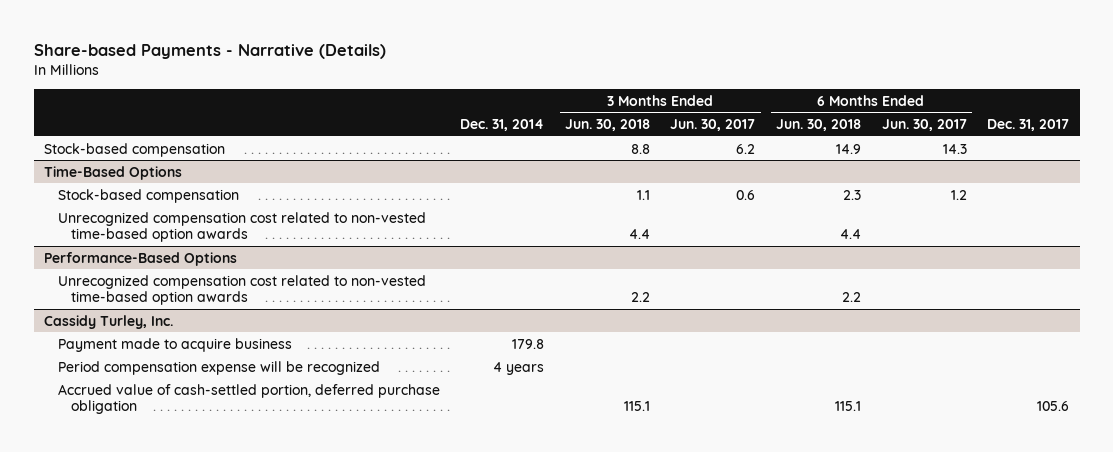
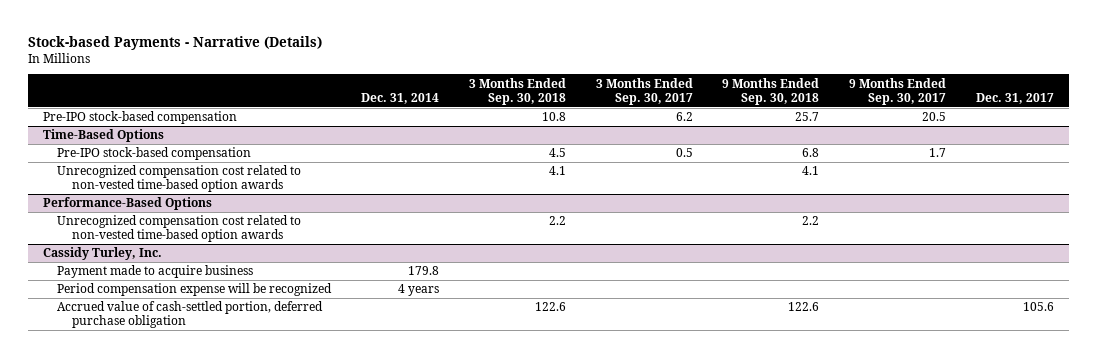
- Share-based Payments - Narrative (Details)
+ Stock-based Payments - Narrative (Details)
- | Dec. 31, 2014 | 3 Months Ended Jun. 30, 2018 | 3 Months Ended Jun. 30, 2017 | 6 Months Ended Jun. 30, 2018 | 6 Months Ended Jun. 30, 2017 | Dec. 31, 2017
+ | Dec. 31, 2014 | 3 Months Ended Sep. 30, 2018 | 3 Months Ended Sep. 30, 2017 | 9 Months Ended Sep. 30, 2018 | 9 Months Ended Sep. 30, 2017 | Dec. 31, 2017
- Stock-based compensation | | 8.8 | 6.2 | 14.9 | 14.3 |
+ Pre-IPO stock-based compensation | | 10.8 | 6.2 | 25.7 | 20.5 |
@ Time-Based Options
- Stock-based compensation | | 1.1 | 0.6 | 2.3 | 1.2 |
+ Pre-IPO stock-based compensation | | 4.5 | 0.5 | 6.8 | 1.7 |

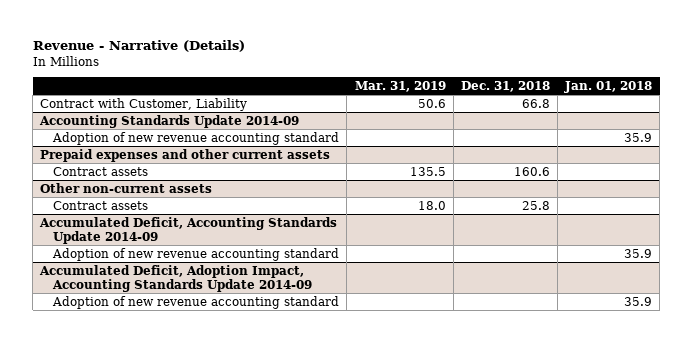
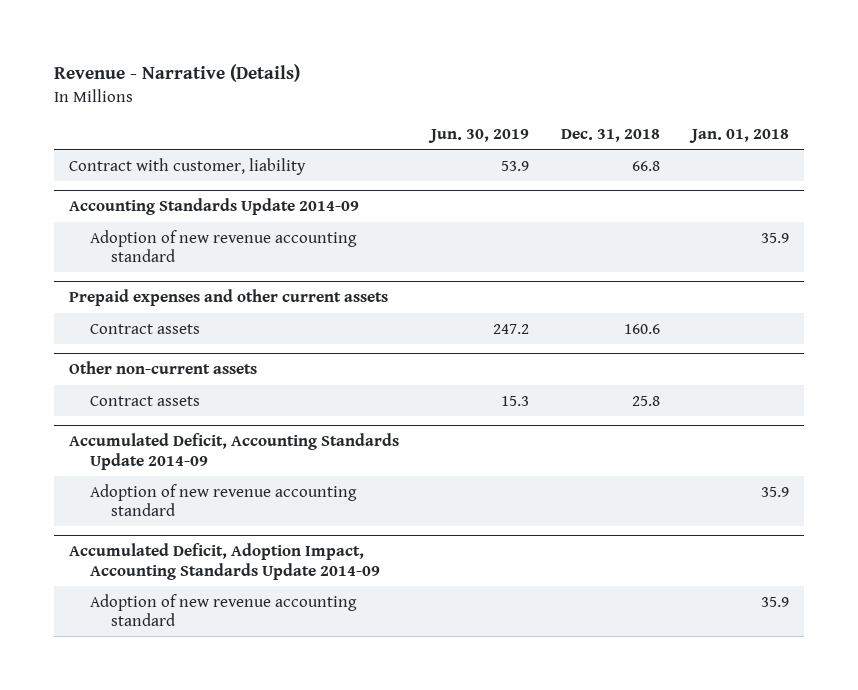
- | Mar. 31, 2019 | Dec. 31, 2018 | Jan. 01, 2018
+ | Jun. 30, 2019 | Dec. 31, 2018 | Jan. 01, 2018
- Contract with Customer, Liability | 50.6 | 66.8 |
+ Contract with customer, liability | 53.9 | 66.8 |

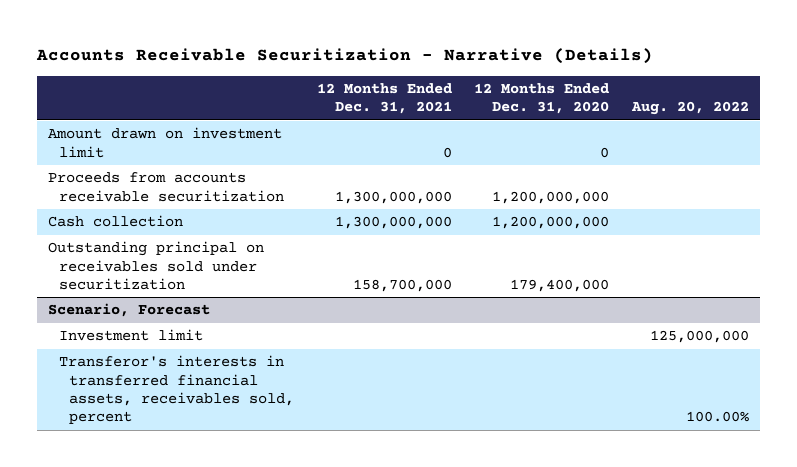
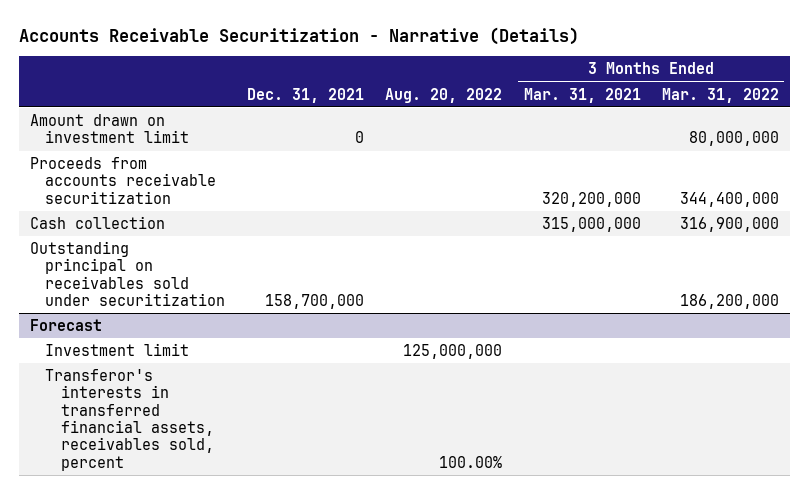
- | 12 Months Ended Dec. 31, 2021 | 12 Months Ended Dec. 31, 2020 | Aug. 20, 2022
+ | Dec. 31, 2021 | Aug. 20, 2022 | 3 Months Ended Mar. 31, 2021 | 3 Months Ended Mar. 31, 2022
- Scenario, Forecast
+ Forecast

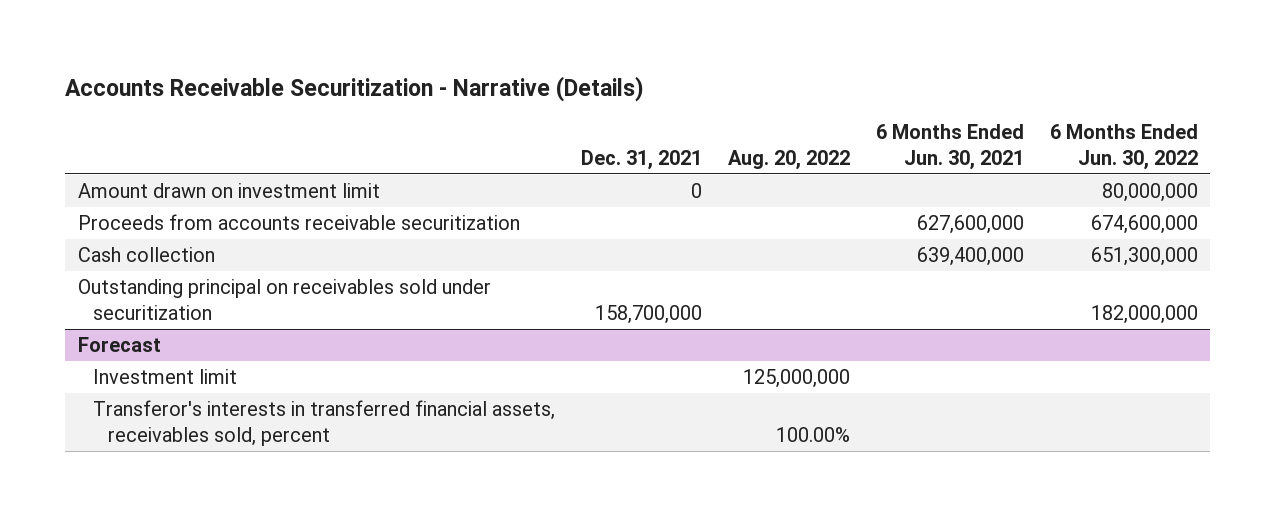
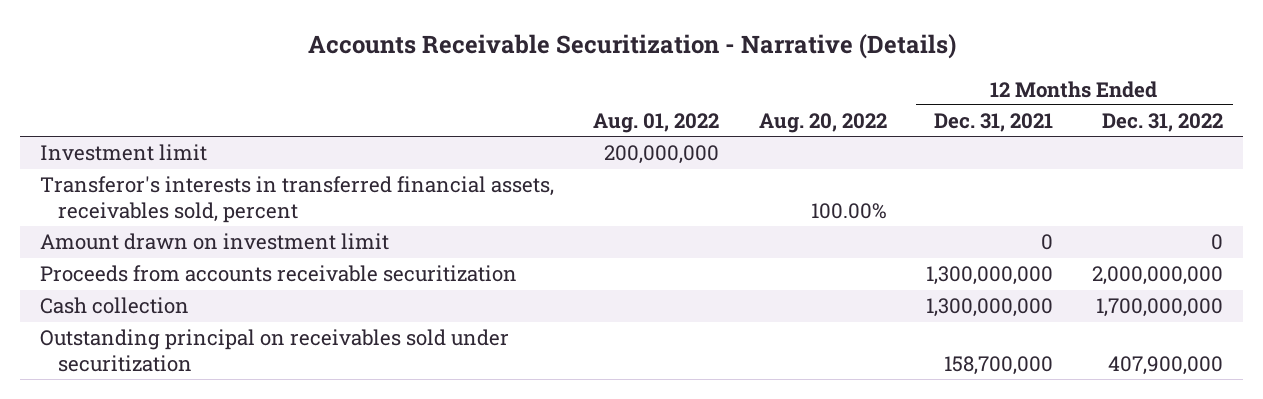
- | Dec. 31, 2021 | Aug. 20, 2022 | 6 Months Ended Jun. 30, 2021 | 6 Months Ended Jun. 30, 2022
+ | Aug. 01, 2022 | Aug. 20, 2022 | 12 Months Ended Dec. 31, 2021 | 12 Months Ended Dec. 31, 2022
+ Investment limit | 200,000,000 | | |
+ Transferor's interests in transferred financial assets, receivables sold, percent | | 100.00% | |
- Forecast
- Investment limit | | 125,000,000 | |
- Transferor's interests in transferred financial assets, receivables sold, percent | | 100.00% | |

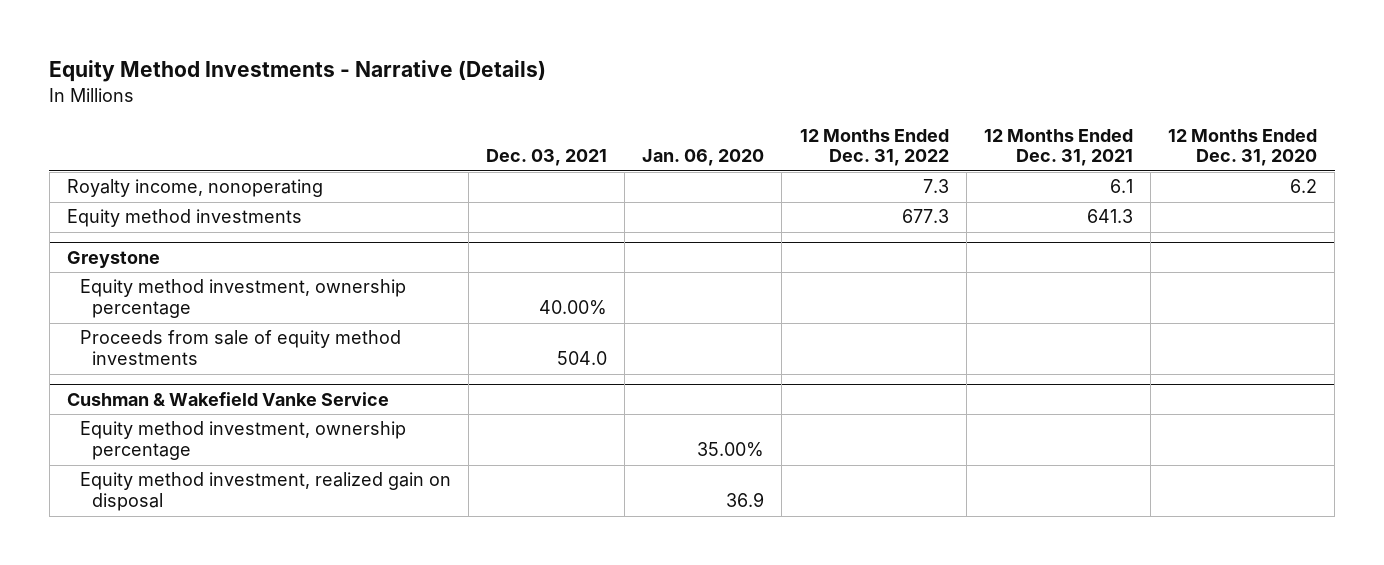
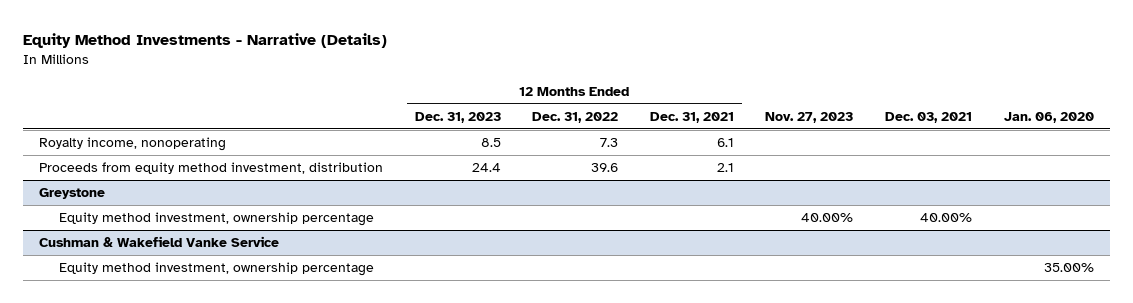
- | Dec. 03, 2021 | Jan. 06, 2020 | 12 Months Ended Dec. 31, 2022 | 12 Months Ended Dec. 31, 2021 | 12 Months Ended Dec. 31, 2020
+ | 12 Months Ended Dec. 31, 2023 | 12 Months Ended Dec. 31, 2022 | 12 Months Ended Dec. 31, 2021 | Nov. 27, 2023 | Dec. 03, 2021 | Jan. 06, 2020
- Equity method investments | | | 677.3 | 641.3 |
+ Proceeds from equity method investment, distribution | 24.4 | 39.6 | 2.1 | | |
@ Greystone
- Proceeds from sale of equity method investments | 504.0 | | | |
@ Cushman & Wakefield Vanke Service
- Equity method investment, realized gain on disposal | | 36.9 | | |

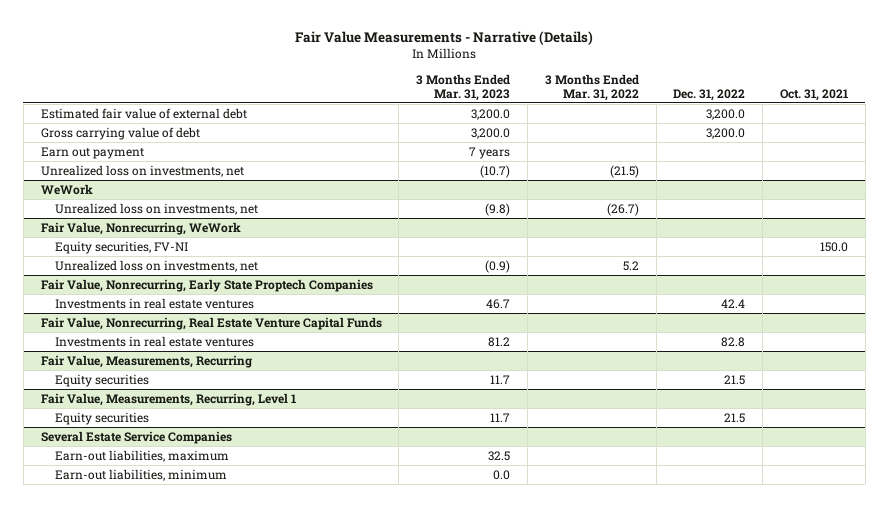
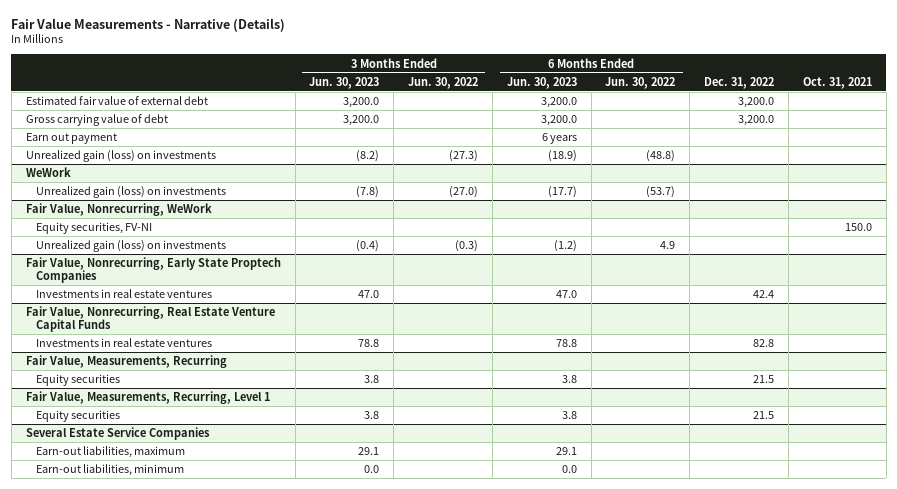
- | 3 Months Ended Mar. 31, 2023 | 3 Months Ended Mar. 31, 2022 | Dec. 31, 2022 | Oct. 31, 2021
+ | 3 Months Ended Jun. 30, 2023 | 3 Months Ended Jun. 30, 2022 | 6 Months Ended Jun. 30, 2023 | 6 Months Ended Jun. 30, 2022 | Dec. 31, 2022 | Oct. 31, 2021
- Unrealized loss on investments, net | (10.7) | (21.5) | |
+ Unrealized gain (loss) on investments | (8.2) | (27.3) | (18.9) | (48.8) | |
@ WeWork
- Unrealized loss on investments, net | (9.8) | (26.7) | |
+ Unrealized gain (loss) on investments | (7.8) | (27.0) | (17.7) | (53.7) | |
@ Fair Value, Nonrecurring, WeWork
- Unrealized loss on investments, net | (0.9) | 5.2 | |
+ Unrealized gain (loss) on investments | (0.4) | (0.3) | (1.2) | 4.9 | |

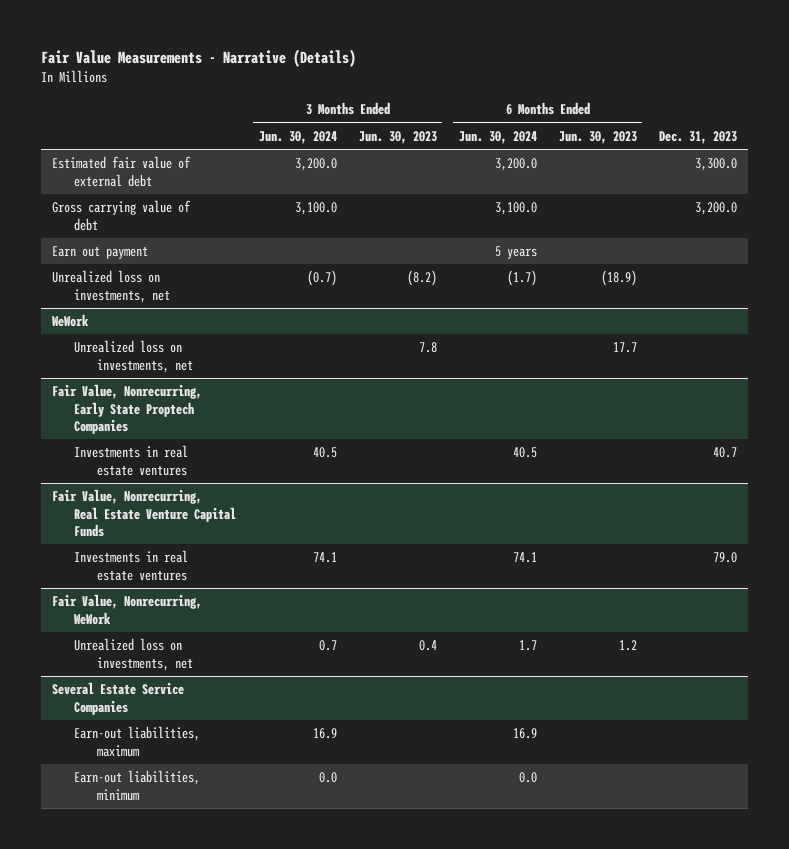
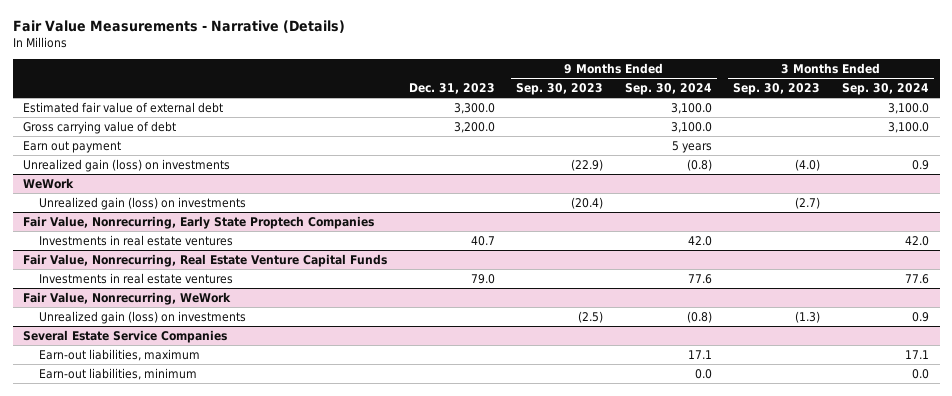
- | 3 Months Ended Jun. 30, 2024 | 3 Months Ended Jun. 30, 2023 | 6 Months Ended Jun. 30, 2024 | 6 Months Ended Jun. 30, 2023 | Dec. 31, 2023
+ | Dec. 31, 2023 | 9 Months Ended Sep. 30, 2023 | 9 Months Ended Sep. 30, 2024 | 3 Months Ended Sep. 30, 2023 | 3 Months Ended Sep. 30, 2024
- Unrealized loss on investments, net | (0.7) | (8.2) | (1.7) | (18.9) |
+ Unrealized gain (loss) on investments | | (22.9) | (0.8) | (4.0) | 0.9
@ WeWork
- Unrealized loss on investments, net | | 7.8 | | 17.7 |
+ Unrealized gain (loss) on investments | | (20.4) | | (2.7) |
@ Fair Value, Nonrecurring, WeWork
- Unrealized loss on investments, net | 0.7 | 0.4 | 1.7 | 1.2 |
+ Unrealized gain (loss) on investments | | (2.5) | (0.8) | (1.3) | 0.9

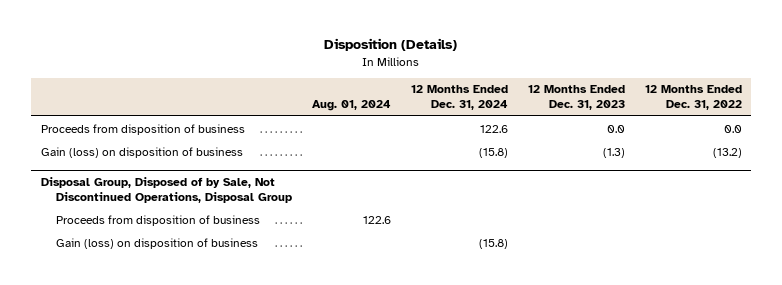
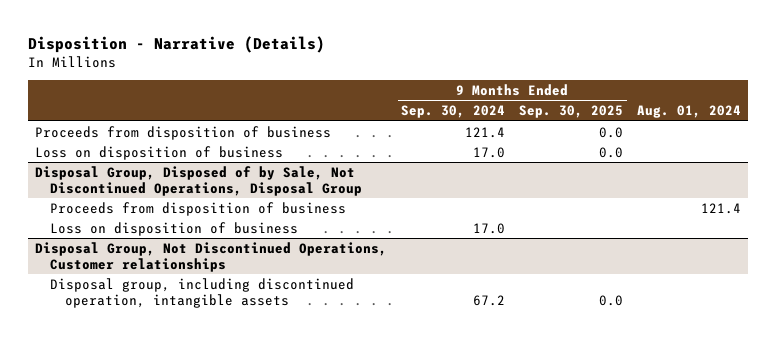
- Disposition (Details)
+ Disposition - Narrative (Details)
- | Aug. 01, 2024 | 12 Months Ended Dec. 31, 2024 | 12 Months Ended Dec. 31, 2023 | 12 Months Ended Dec. 31, 2022
+ | 9 Months Ended Sep. 30, 2024 | 9 Months Ended Sep. 30, 2025 | Aug. 01, 2024
- Gain (loss) on disposition of business | | (15.8) | (1.3) | (13.2)
+ Loss on disposition of business | 17.0 | 0.0 |
@ Disposal Group, Disposed of by Sale, Not Discontinued Operations, Disposal Group
- Proceeds from disposition of business | 122.6 | | |
- Gain (loss) on disposition of business | | (15.8) | |
+ Proceeds from disposition of business | | | 121.4
+ Loss on disposition of business | 17.0 | |
+ Disposal Group, Not Discontinued Operations, Customer relationships
+ Disposal group, including discontinued operation, intangible assets | 67.2 | 0.0 |

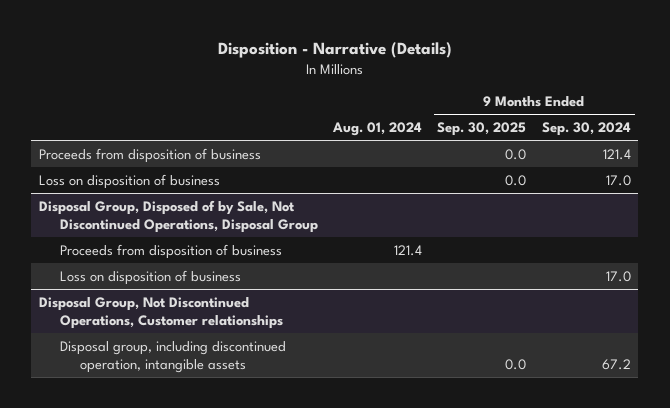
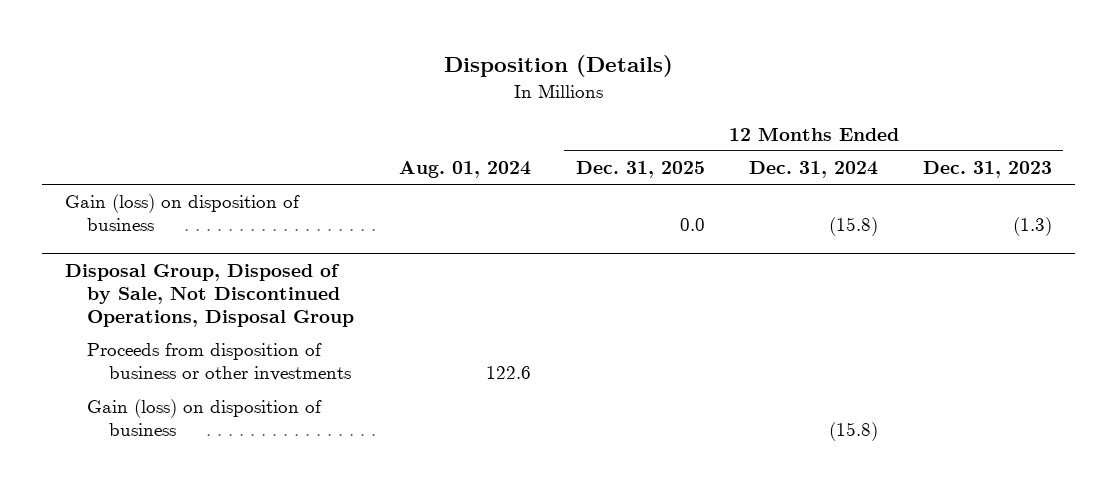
- Disposition - Narrative (Details)
+ Disposition (Details)
- | Aug. 01, 2024 | 9 Months Ended Sep. 30, 2025 | 9 Months Ended Sep. 30, 2024
+ | Aug. 01, 2024 | 12 Months Ended Dec. 31, 2025 | 12 Months Ended Dec. 31, 2024 | 12 Months Ended Dec. 31, 2023
- Proceeds from disposition of business | | 0.0 | 121.4
- Loss on disposition of business | | 0.0 | 17.0
+ Gain (loss) on disposition of business | | 0.0 | (15.8) | (1.3)
@ Disposal Group, Disposed of by Sale, Not Discontinued Operations, Disposal Group
- Proceeds from disposition of business | 121.4 | |
- Loss on disposition of business | | | 17.0
- Disposal Group, Not Discontinued Operations, Customer relationships
- Disposal group, including discontinued operation, intangible assets | | 0.0 | 67.2
@ Disposal Group, Disposed of by Sale, Not Discontinued Operations, Disposal Group
+ Proceeds from disposition of business or other investments | 122.6 | | |
+ Gain (loss) on disposition of business | | | (15.8) |

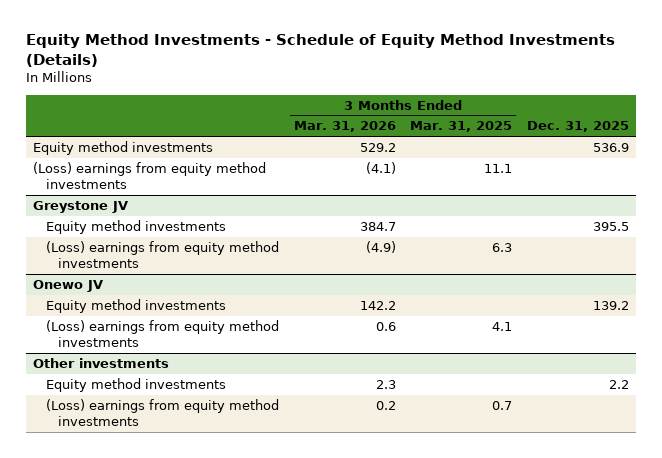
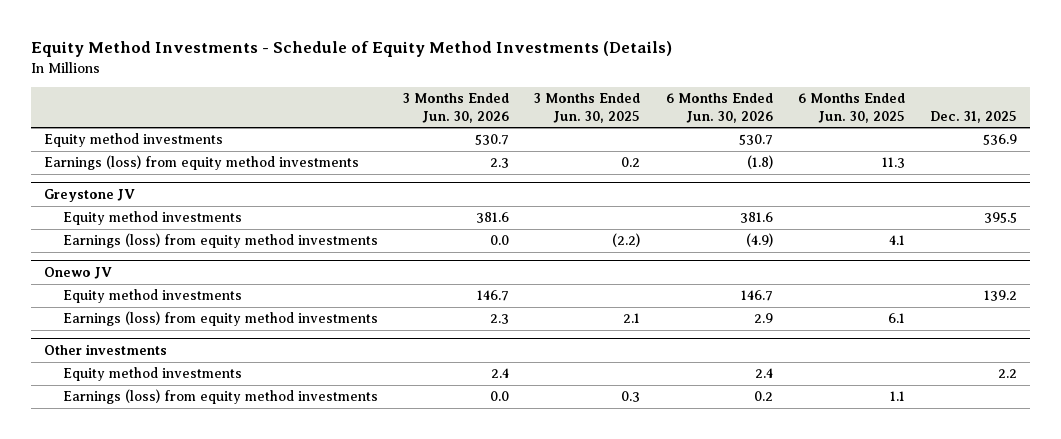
- | 3 Months Ended Mar. 31, 2026 | 3 Months Ended Mar. 31, 2025 | Dec. 31, 2025
+ | 3 Months Ended Jun. 30, 2026 | 3 Months Ended Jun. 30, 2025 | 6 Months Ended Jun. 30, 2026 | 6 Months Ended Jun. 30, 2025 | Dec. 31, 2025
- (Loss) earnings from equity method investments | (4.1) | 11.1 |
+ Earnings (loss) from equity method investments | 2.3 | 0.2 | (1.8) | 11.3 |
@ Greystone JV
- (Loss) earnings from equity method investments | (4.9) | 6.3 |
+ Earnings (loss) from equity method investments | 0.0 | (2.2) | (4.9) | 4.1 |
@ Onewo JV
- (Loss) earnings from equity method investments | 0.6 | 4.1 |
+ Earnings (loss) from equity method investments | 2.3 | 2.1 | 2.9 | 6.1 |
@ Other investments
- (Loss) earnings from equity method investments | 0.2 | 0.7 |
+ Earnings (loss) from equity method investments | 0.0 | 0.3 | 0.2 | 1.1 |

